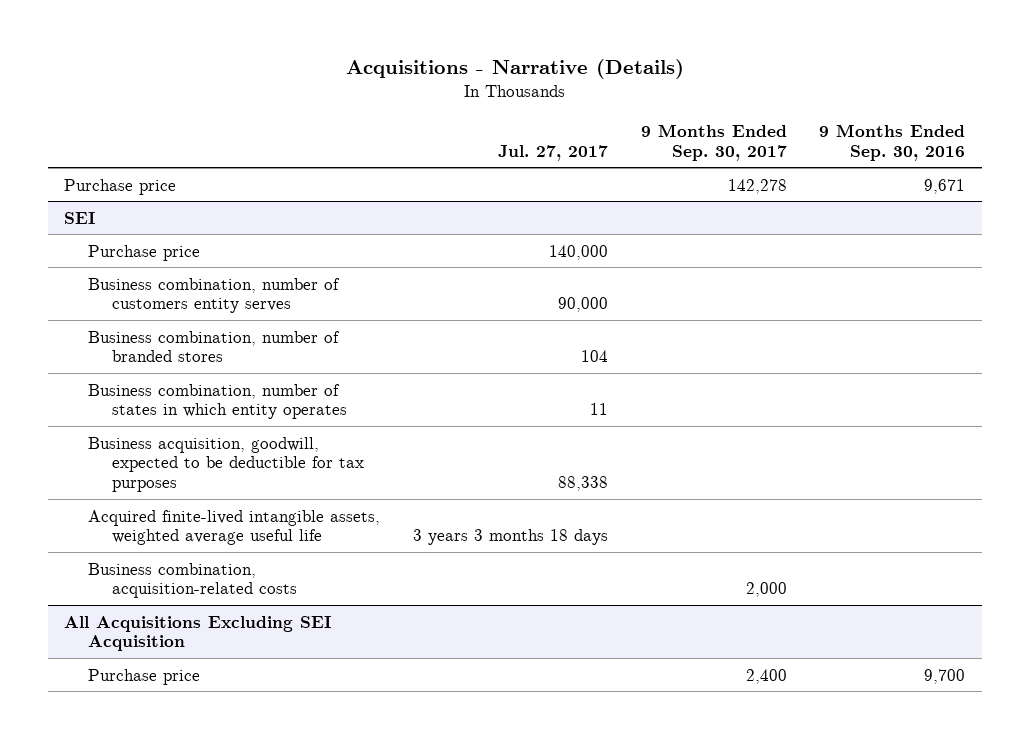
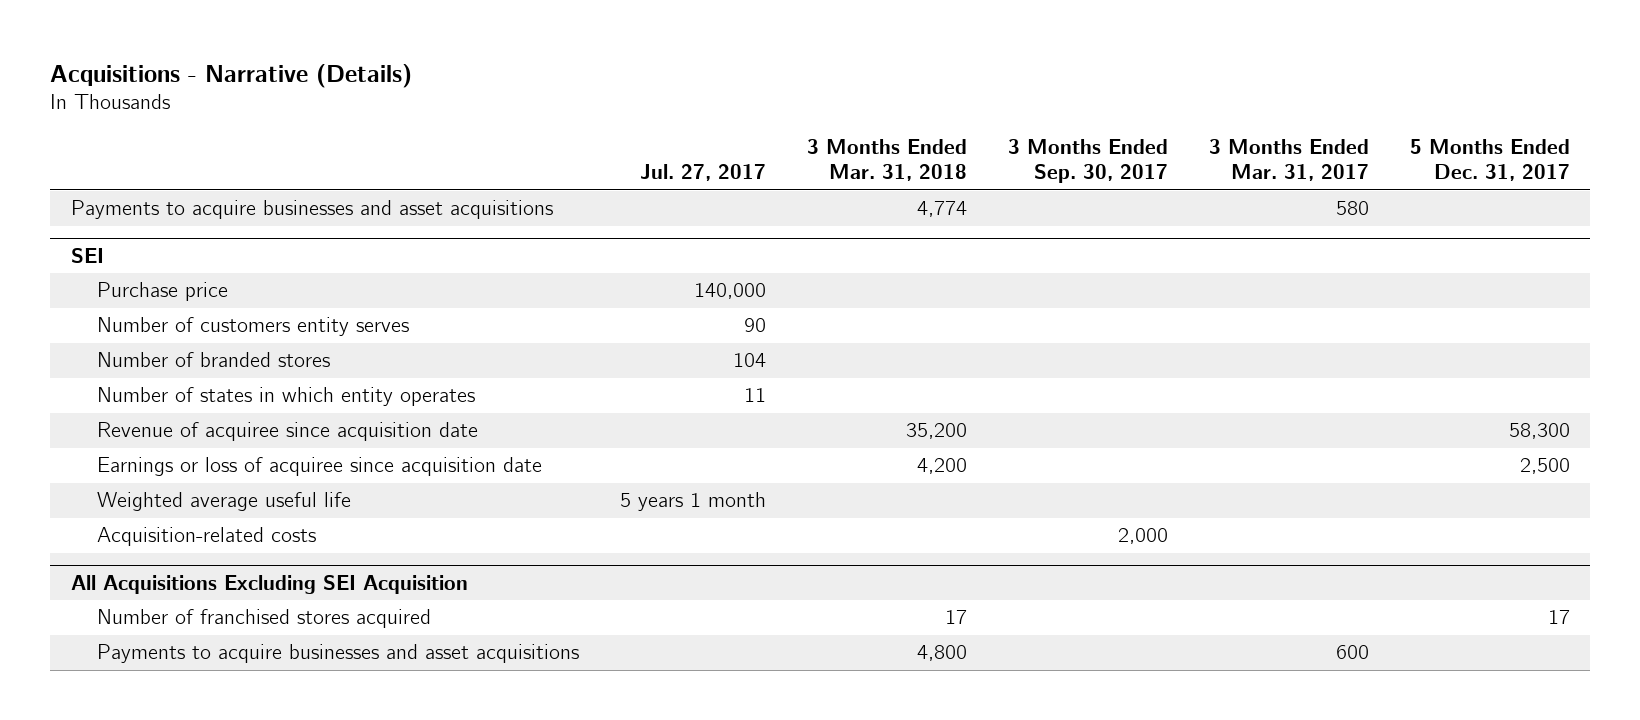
- | Jul. 27, 2017 | 9 Months Ended Sep. 30, 2017 | 9 Months Ended Sep. 30, 2016
+ | Jul. 27, 2017 | 3 Months Ended Mar. 31, 2018 | 3 Months Ended Sep. 30, 2017 | 3 Months Ended Mar. 31, 2017 | 5 Months Ended Dec. 31, 2017
- Purchase price | | 142,278 | 9,671
+ Payments to acquire businesses and asset acquisitions | | 4,774 | | 580 |
@ SEI
- Business combination, number of customers entity serves | 90,000 | |
- Business combination, number of branded stores | 104 | |
- Business combination, number of states in which entity operates | 11 | |
- Business acquisition, goodwill, expected to be deductible for tax purposes | 88,338 | |
- Acquired finite-lived intangible assets, weighted average useful life | 3 years 3 months 18 days | |
- Business combination, acquisition-related costs | | 2,000 |
+ Number of customers entity serves | 90 | | | |
+ Number of branded stores | 104 | | | |
+ Number of states in which entity operates | 11 | | | |
+ Revenue of acquiree since acquisition date | | 35,200 | | | 58,300
+ Earnings or loss of acquiree since acquisition date | | 4,200 | | | 2,500
+ Weighted average useful life | 5 years 1 month | | | |
+ Acquisition-related costs | | | 2,000 | |
@ All Acquisitions Excluding SEI Acquisition
- Purchase price | | 2,400 | 9,700
+ Number of franchised stores acquired | | 17 | | | 17
+ Payments to acquire businesses and asset acquisitions | | 4,800 | | 600 |

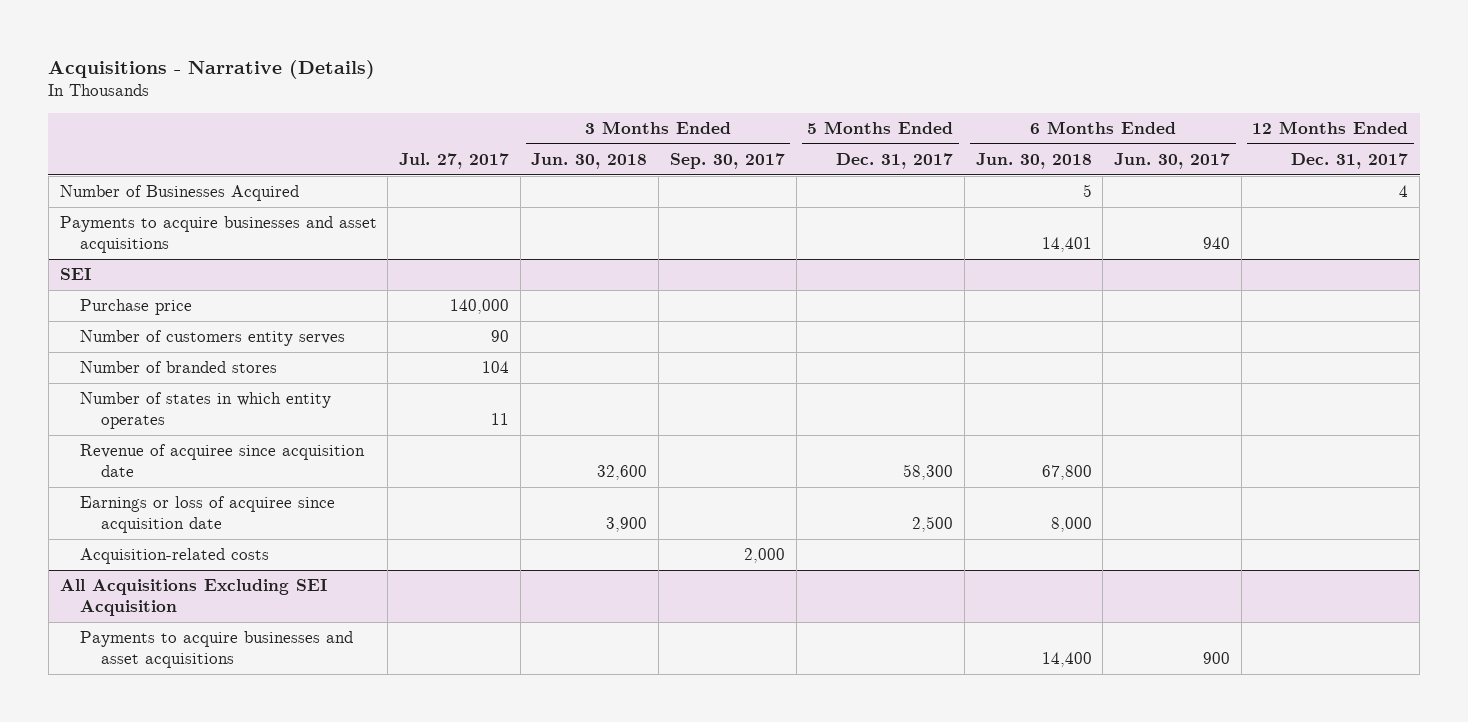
- | Jul. 27, 2017 | 3 Months Ended Mar. 31, 2018 | 3 Months Ended Sep. 30, 2017 | 3 Months Ended Mar. 31, 2017 | 5 Months Ended Dec. 31, 2017
+ | Jul. 27, 2017 | 3 Months Ended Jun. 30, 2018 | 3 Months Ended Sep. 30, 2017 | 5 Months Ended Dec. 31, 2017 | 6 Months Ended Jun. 30, 2018 | 6 Months Ended Jun. 30, 2017 | 12 Months Ended Dec. 31, 2017
+ Number of Businesses Acquired | | | | | 5 | | 4
@ SEI
- Weighted average useful life | 5 years 1 month | | | |
@ All Acquisitions Excluding SEI Acquisition
- Number of franchised stores acquired | | 17 | | | 17

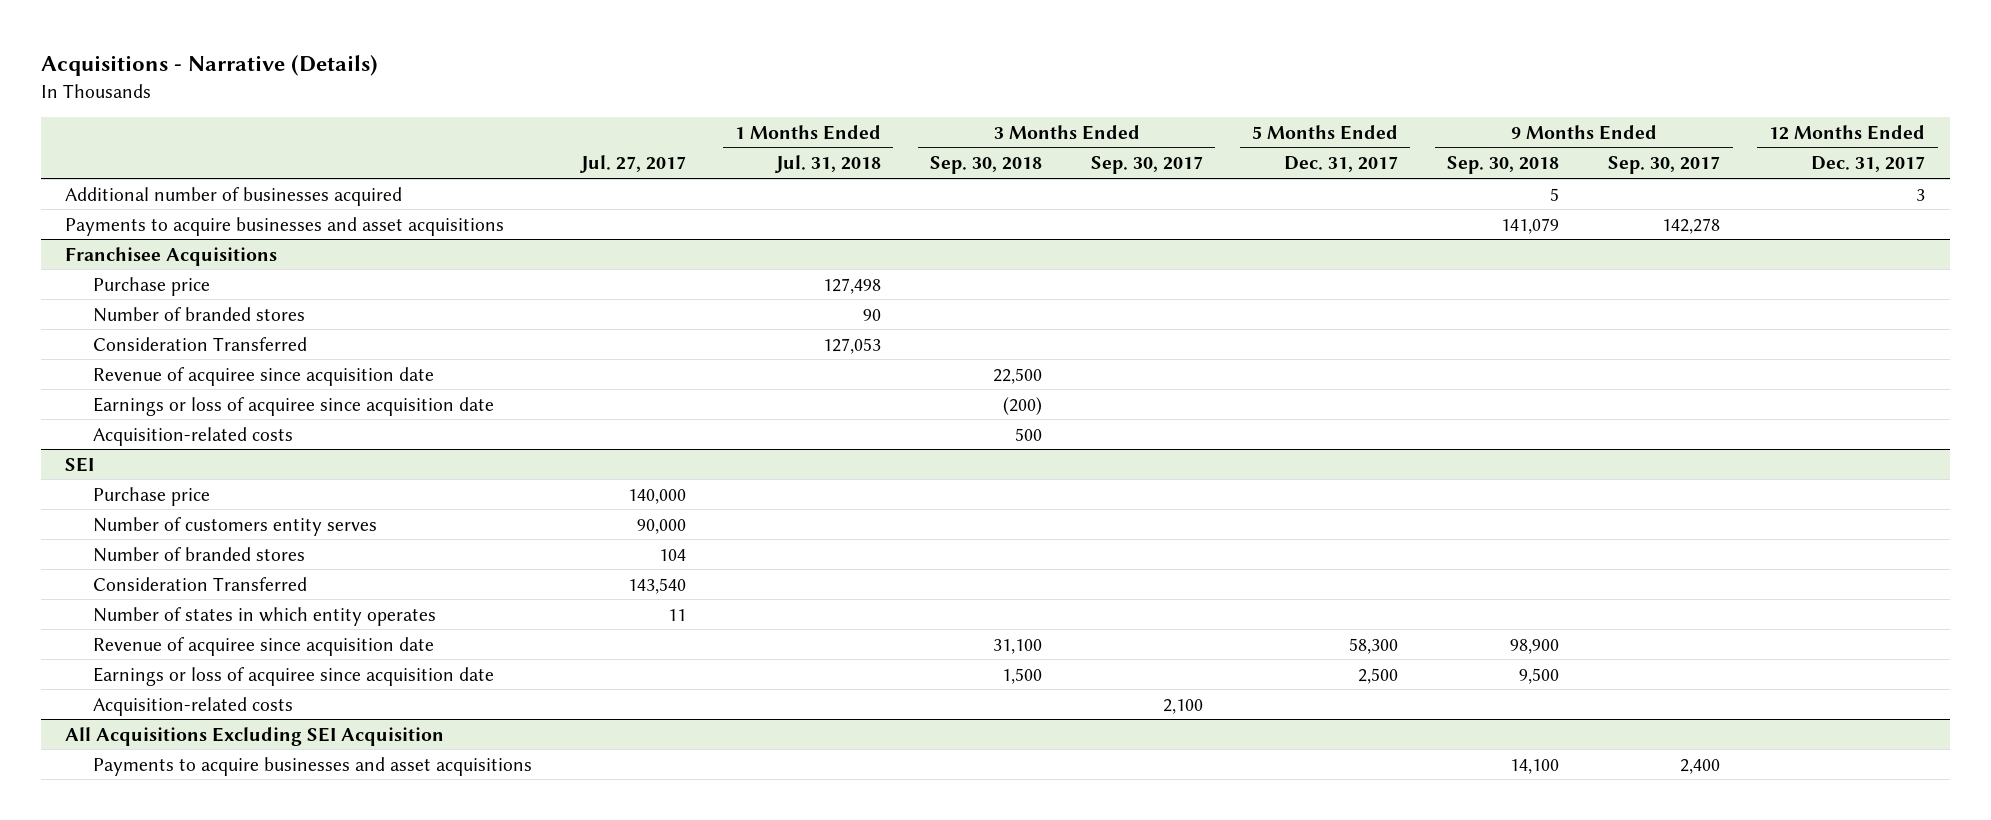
- | Jul. 27, 2017 | 3 Months Ended Jun. 30, 2018 | 3 Months Ended Sep. 30, 2017 | 5 Months Ended Dec. 31, 2017 | 6 Months Ended Jun. 30, 2018 | 6 Months Ended Jun. 30, 2017 | 12 Months Ended Dec. 31, 2017
+ | Jul. 27, 2017 | 1 Months Ended Jul. 31, 2018 | 3 Months Ended Sep. 30, 2018 | 3 Months Ended Sep. 30, 2017 | 5 Months Ended Dec. 31, 2017 | 9 Months Ended Sep. 30, 2018 | 9 Months Ended Sep. 30, 2017 | 12 Months Ended Dec. 31, 2017
- Number of Businesses Acquired | | | | | 5 | | 4
+ Additional number of businesses acquired | | | | | | 5 | | 3
+ Franchisee Acquisitions
+ Purchase price | | 127,498 | | | | | |
+ Number of branded stores | | 90 | | | | | |
+ Consideration Transferred | | 127,053 | | | | | |
+ Revenue of acquiree since acquisition date | | | 22,500 | | | | |
+ Earnings or loss of acquiree since acquisition date | | | (200) | | | | |
+ Acquisition-related costs | | | 500 | | | | |
@ SEI
- Number of customers entity serves | 90 | | | | | |
+ Number of customers entity serves | 90,000 | | | | | | |
+ Consideration Transferred | 143,540 | | | | | | |
- Acquisition-related costs | | | 2,000 | | | |
+ Acquisition-related costs | | | | 2,100 | | | |

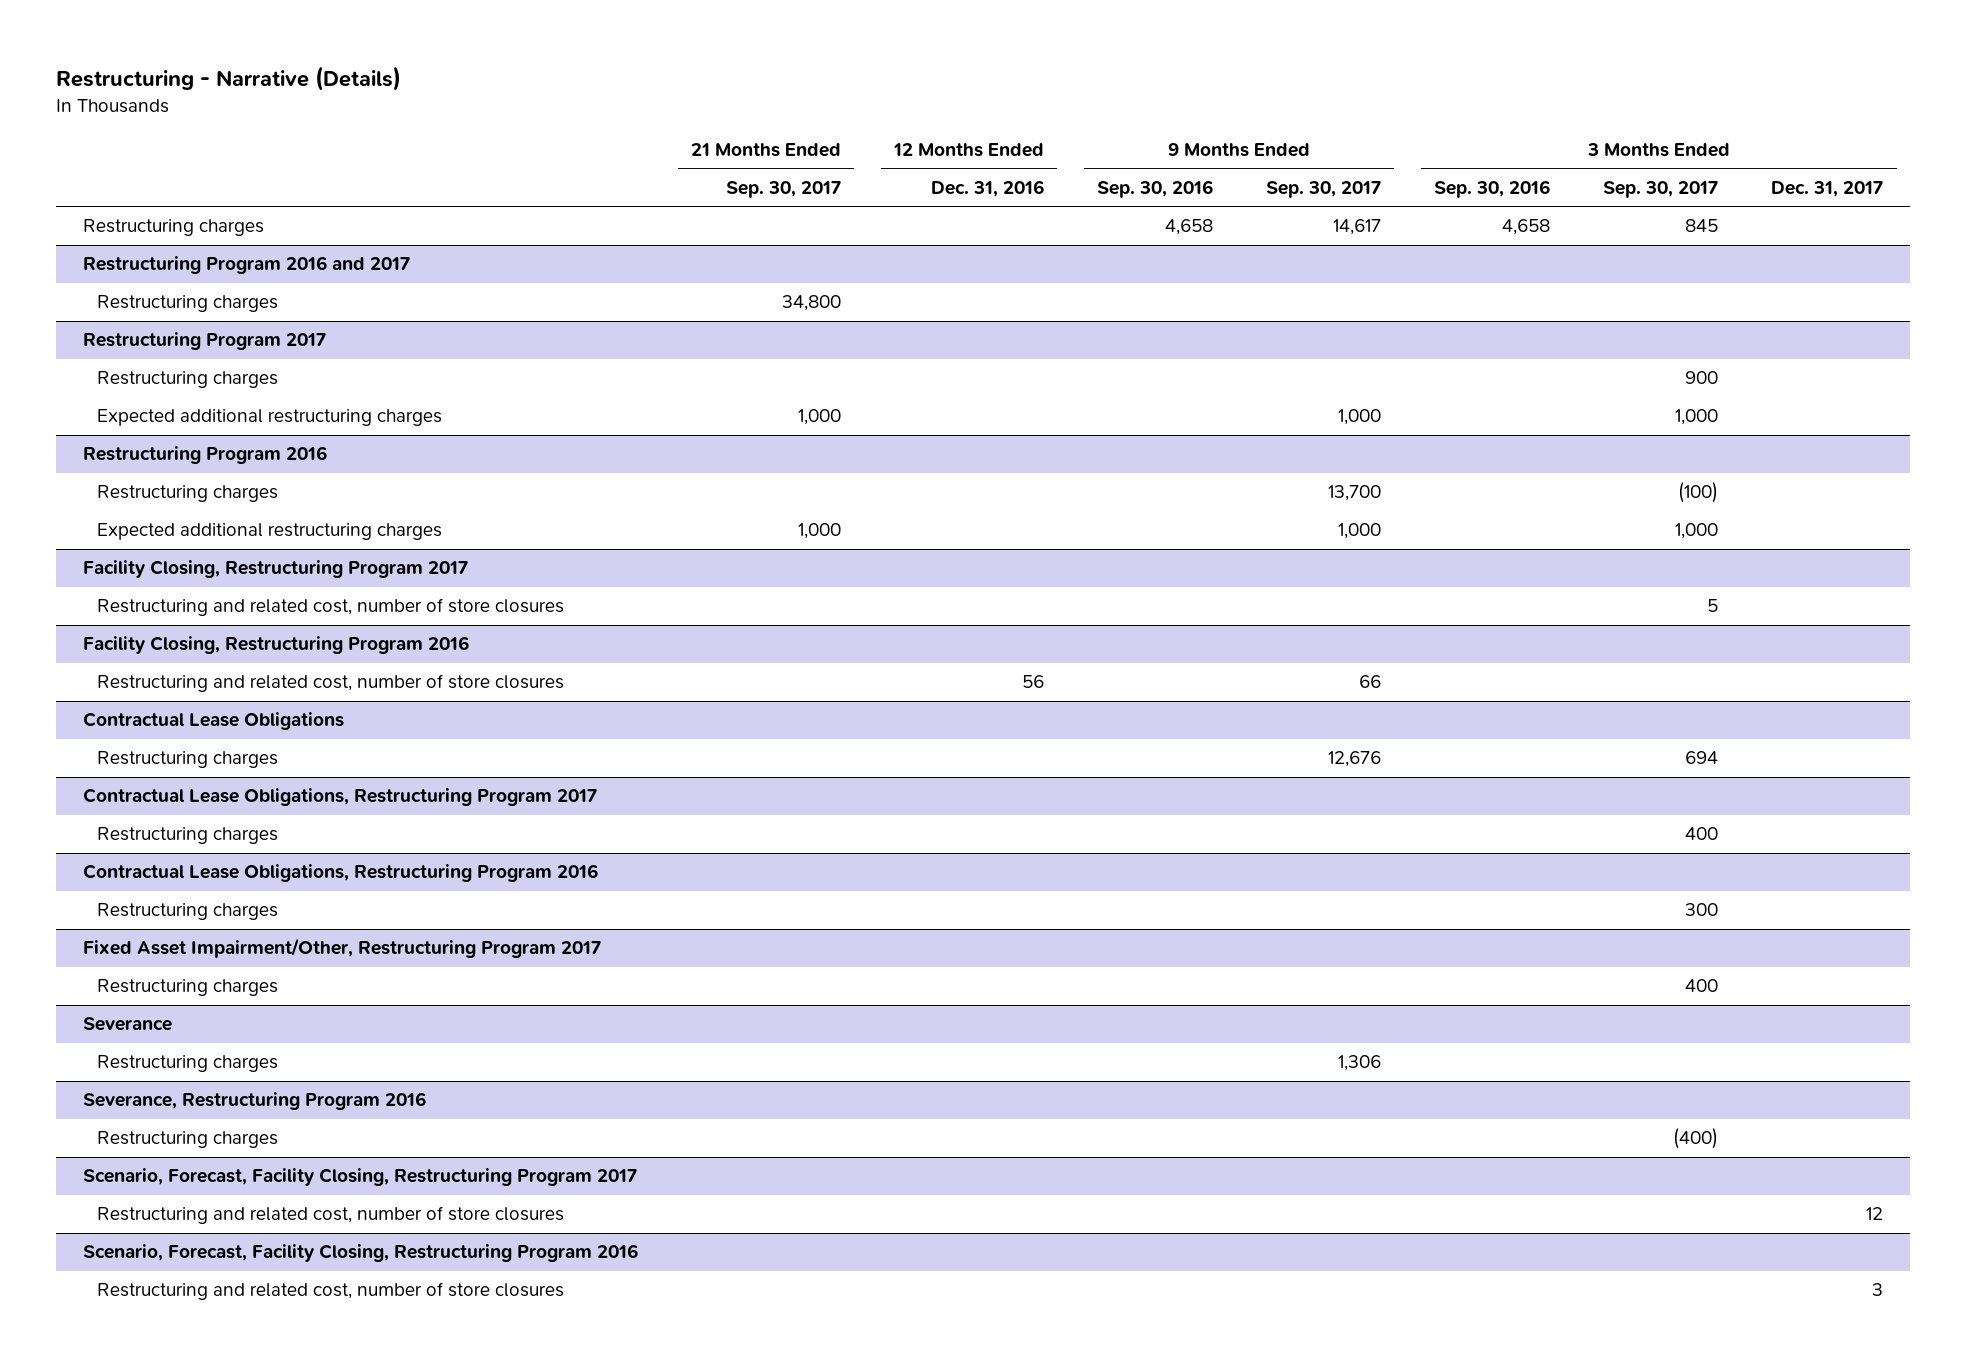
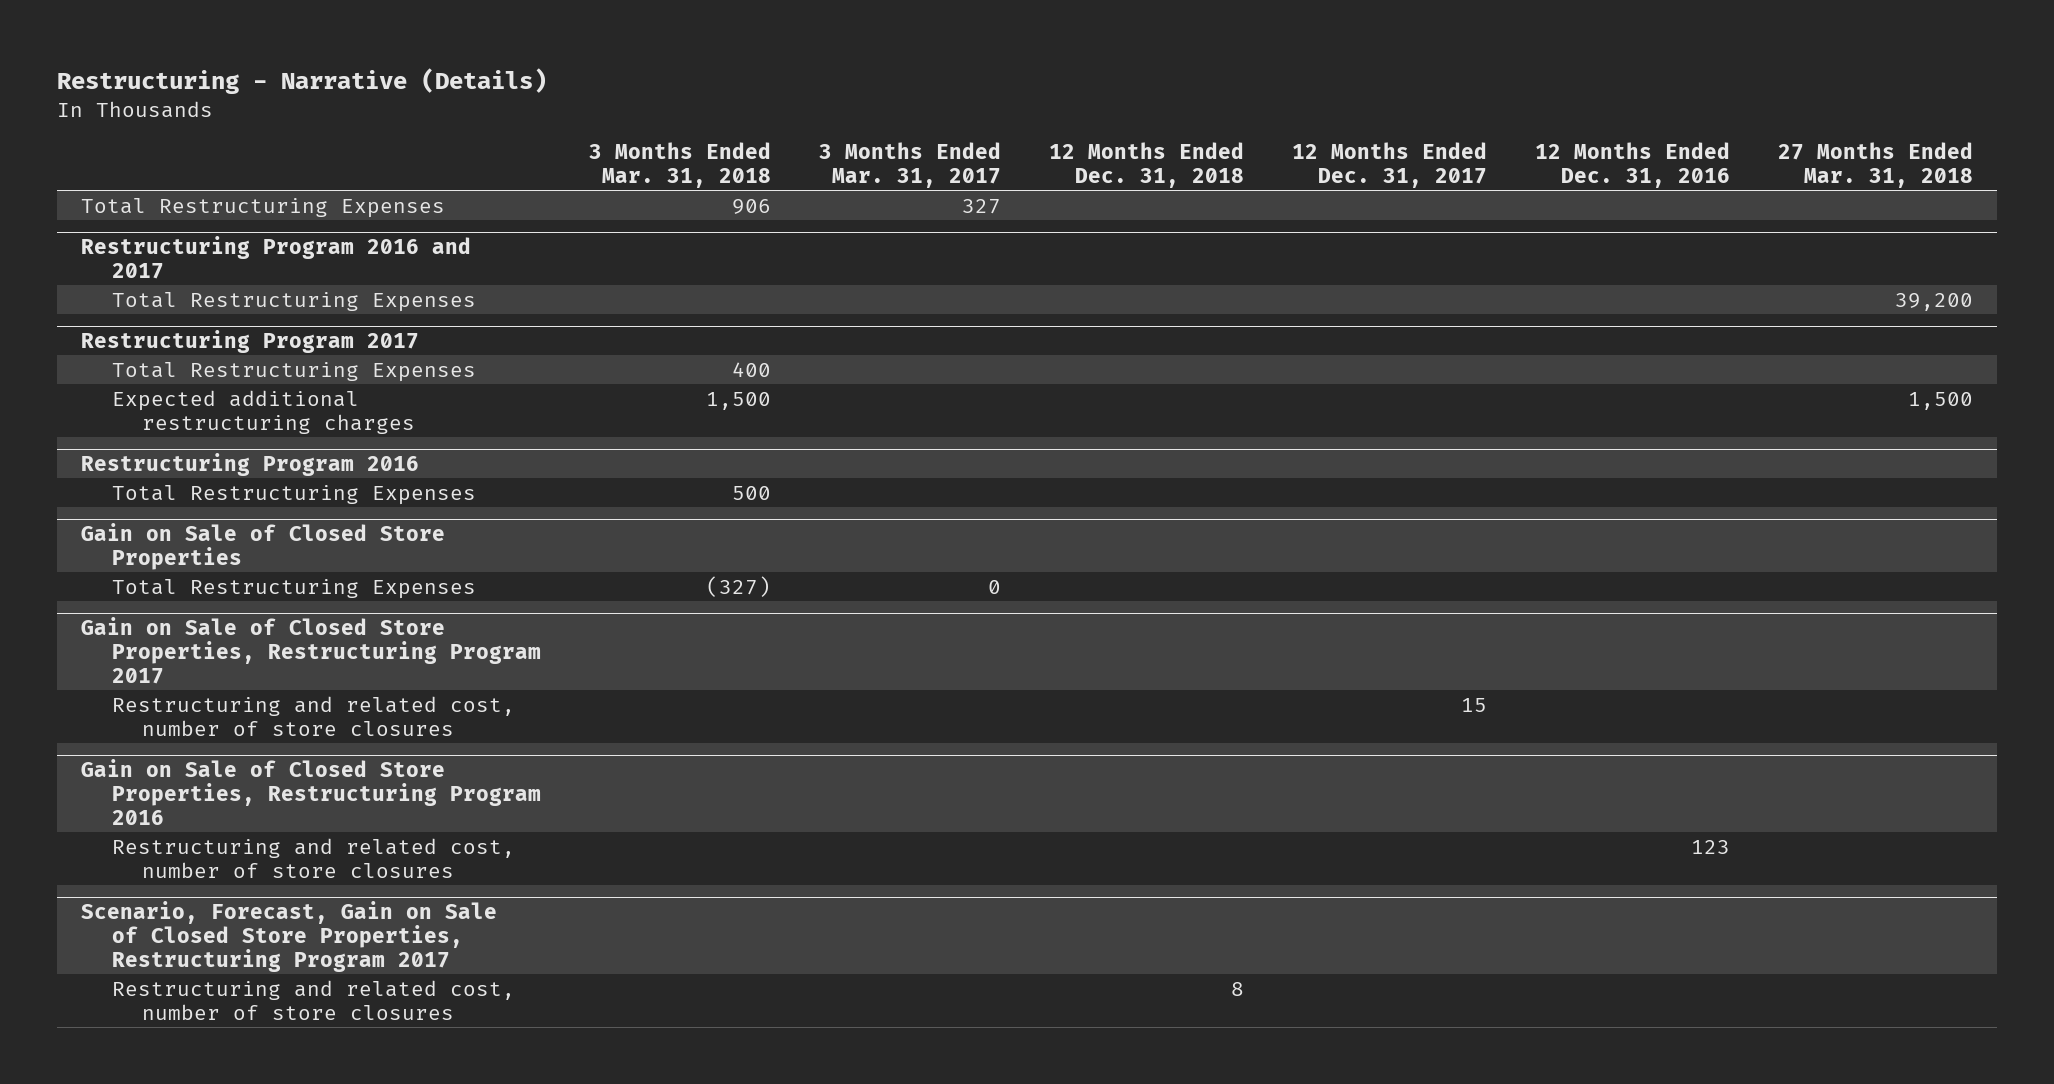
- | 21 Months Ended Sep. 30, 2017 | 12 Months Ended Dec. 31, 2016 | 9 Months Ended Sep. 30, 2016 | 9 Months Ended Sep. 30, 2017 | 3 Months Ended Sep. 30, 2016 | 3 Months Ended Sep. 30, 2017 | 3 Months Ended Dec. 31, 2017
+ | 3 Months Ended Mar. 31, 2018 | 3 Months Ended Mar. 31, 2017 | 12 Months Ended Dec. 31, 2018 | 12 Months Ended Dec. 31, 2017 | 12 Months Ended Dec. 31, 2016 | 27 Months Ended Mar. 31, 2018
- Restructuring charges | | | 4,658 | 14,617 | 4,658 | 845 |
+ Total Restructuring Expenses | 906 | 327 | | | |
@ Restructuring Program 2016 and 2017
- Restructuring charges | 34,800 | | | | | |
+ Total Restructuring Expenses | | | | | | 39,200
@ Restructuring Program 2017
- Restructuring charges | | | | | | 900 |
+ Total Restructuring Expenses | 400 | | | | |
@ Restructuring Program 2016
- Restructuring charges | | | | 13,700 | | (100) |
- Expected additional restructuring charges | 1,000 | | | 1,000 | | 1,000 |
- Facility Closing, Restructuring Program 2017
- Restructuring and related cost, number of store closures | | | | | | 5 |
- Facility Closing, Restructuring Program 2016
- Restructuring and related cost, number of store closures | | 56 | | 66 | | |
- Contractual Lease Obligations
- Restructuring charges | | | | 12,676 | | 694 |
- Contractual Lease Obligations, Restructuring Program 2017
- Restructuring charges | | | | | | 400 |
- Contractual Lease Obligations, Restructuring Program 2016
- Restructuring charges | | | | | | 300 |
- Fixed Asset Impairment/Other, Restructuring Program 2017
- Restructuring charges | | | | | | 400 |
- Severance
- Restructuring charges | | | | 1,306 | | |
- Severance, Restructuring Program 2016
- Restructuring charges | | | | | | (400) |
- Scenario, Forecast, Facility Closing, Restructuring Program 2017
- Restructuring and related cost, number of store closures | | | | | | | 12
- Scenario, Forecast, Facility Closing, Restructuring Program 2016
- Restructuring and related cost, number of store closures | | | | | | | 3
@ Restructuring Program 2016
+ Total Restructuring Expenses | 500 | | | | |
+ Gain on Sale of Closed Store Properties
+ Total Restructuring Expenses | (327) | 0 | | | |
+ Gain on Sale of Closed Store Properties, Restructuring Program 2017
+ Restructuring and related cost, number of store closures | | | | 15 | |
+ Gain on Sale of Closed Store Properties, Restructuring Program 2016
+ Restructuring and related cost, number of store closures | | | | | 123 |
+ Scenario, Forecast, Gain on Sale of Closed Store Properties, Restructuring Program 2017
+ Restructuring and related cost, number of store closures | | | 8 | | |

